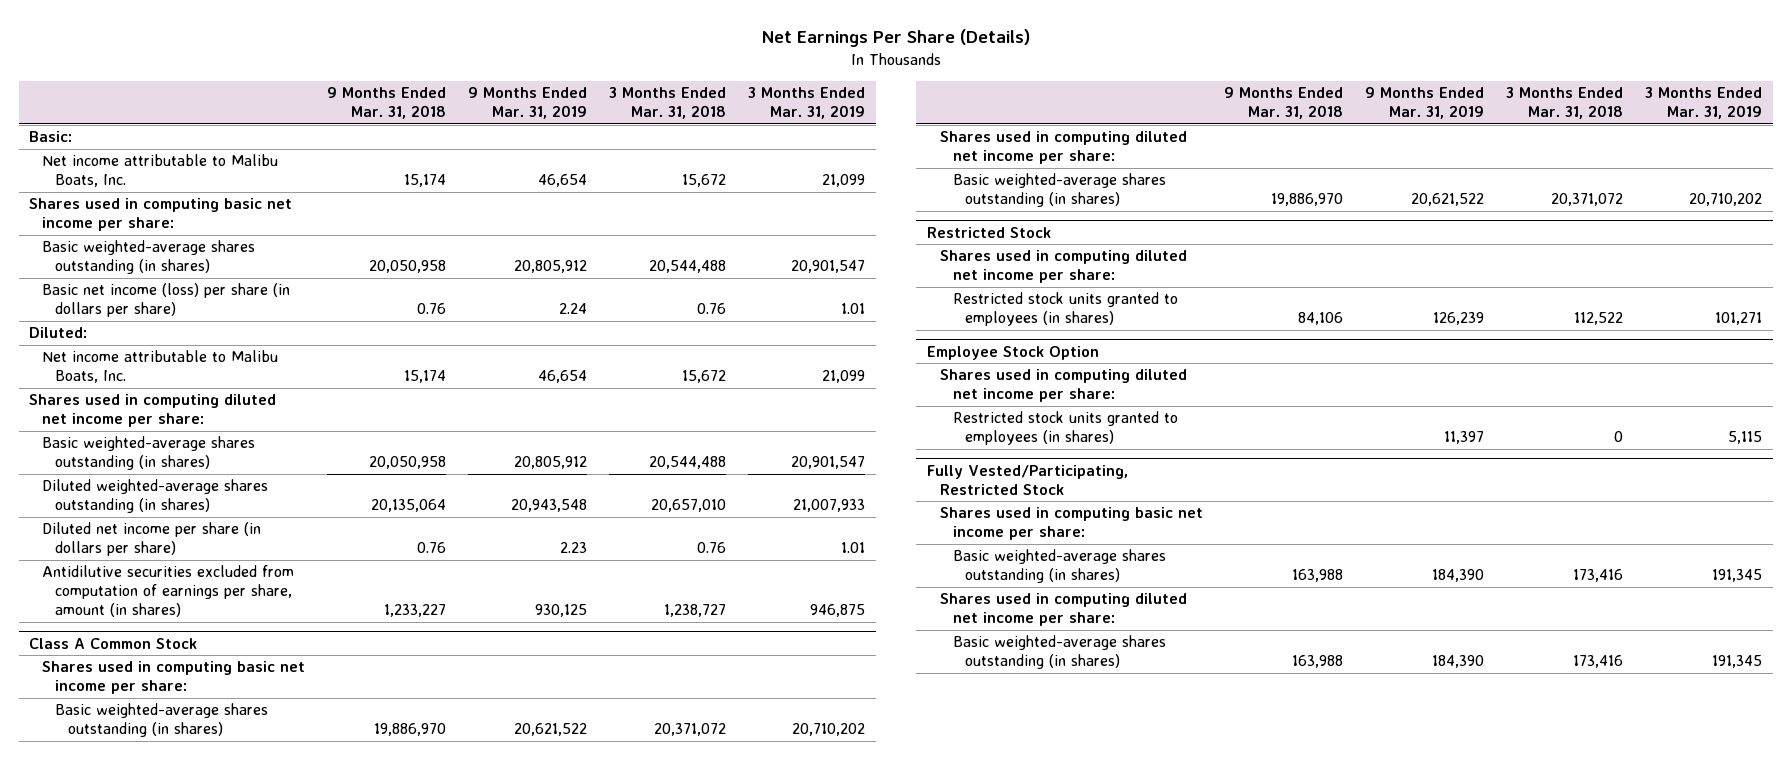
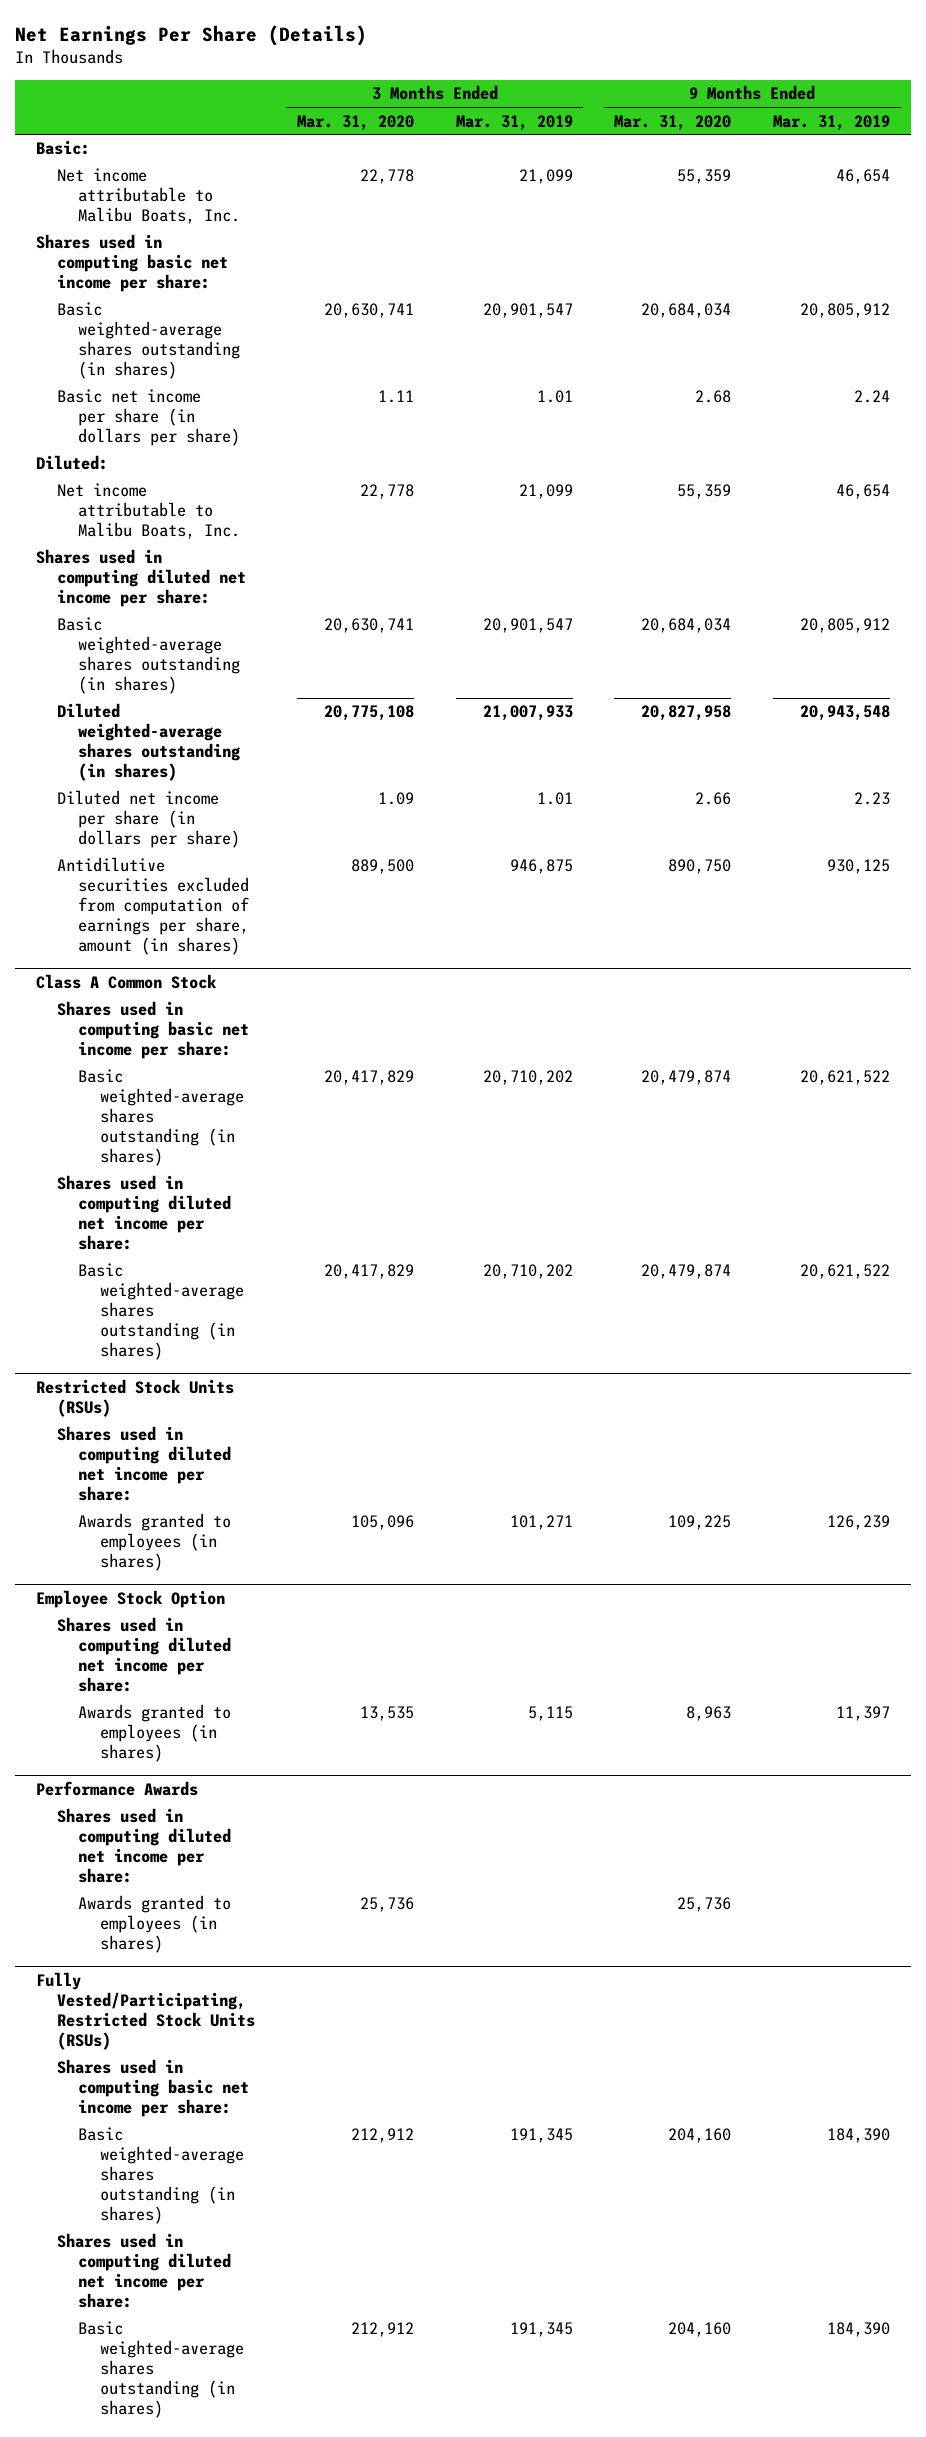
- | 9 Months Ended Mar. 31, 2018 | 9 Months Ended Mar. 31, 2019 | 3 Months Ended Mar. 31, 2018 | 3 Months Ended Mar. 31, 2019
+ | 3 Months Ended Mar. 31, 2020 | 3 Months Ended Mar. 31, 2019 | 9 Months Ended Mar. 31, 2020 | 9 Months Ended Mar. 31, 2019
- Basic net income (loss) per share (in dollars per share) | 0.76 | 2.24 | 0.76 | 1.01
+ Basic net income per share (in dollars per share) | 1.11 | 1.01 | 2.68 | 2.24
- Restricted Stock
+ Restricted Stock Units (RSUs)
- Restricted stock units granted to employees (in shares) | 84,106 | 126,239 | 112,522 | 101,271
+ Awards granted to employees (in shares) | 105,096 | 101,271 | 109,225 | 126,239
@ Employee Stock Option
- Restricted stock units granted to employees (in shares) | | 11,397 | 0 | 5,115
- Fully Vested/Participating, Restricted Stock
@ Employee Stock Option
+ Awards granted to employees (in shares) | 13,535 | 5,115 | 8,963 | 11,397
+ Performance Awards
+ Shares used in computing diluted net income per share:
+ Awards granted to employees (in shares) | 25,736 | | 25,736 |
+ Fully Vested/Participating, Restricted Stock Units (RSUs)

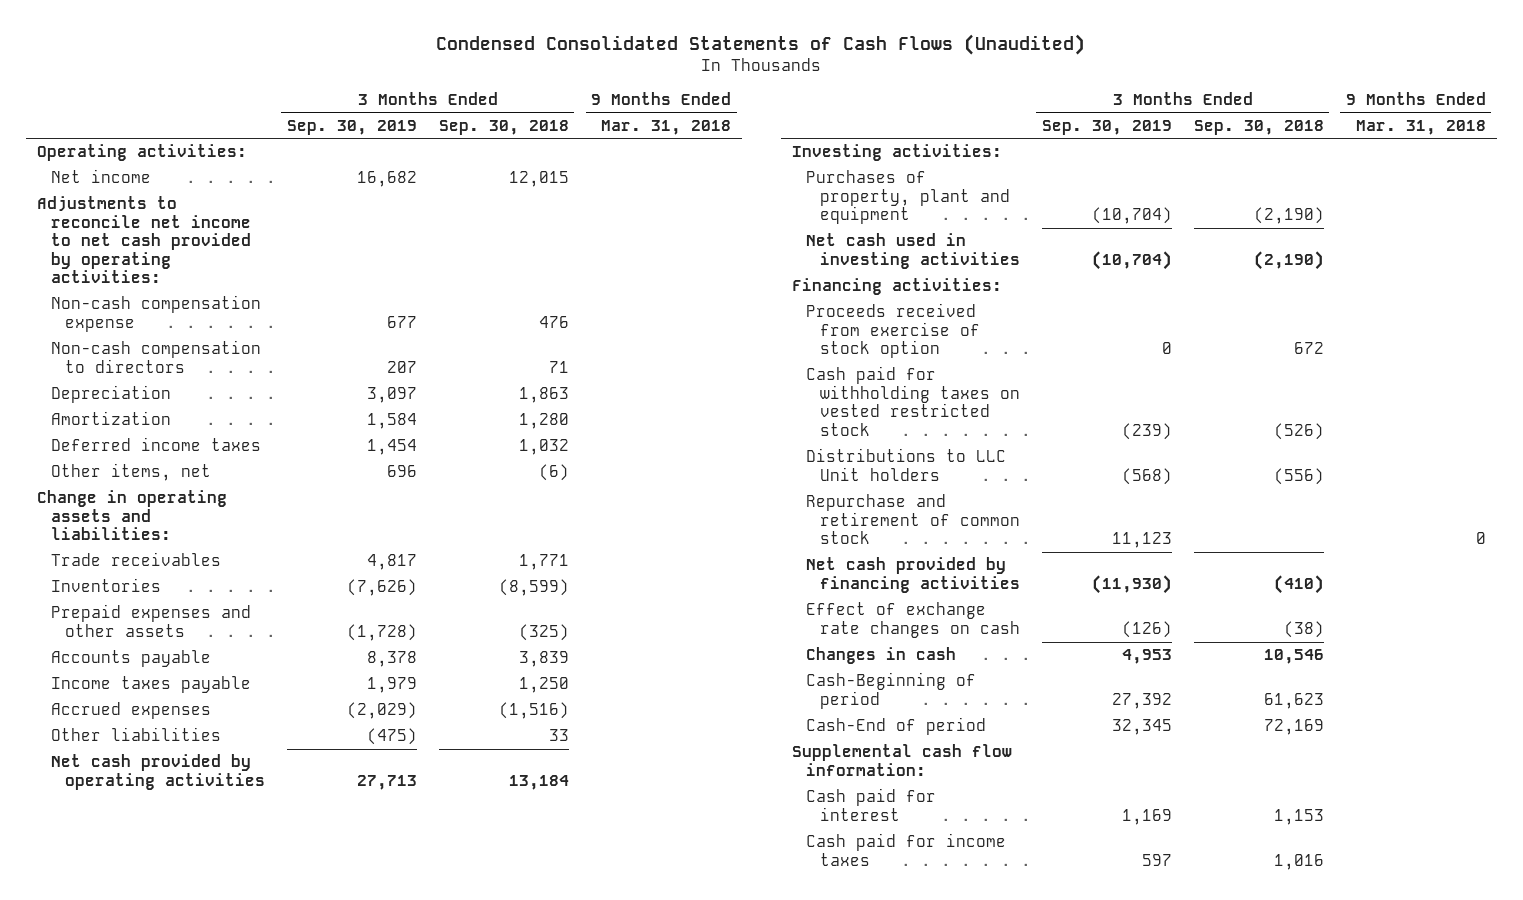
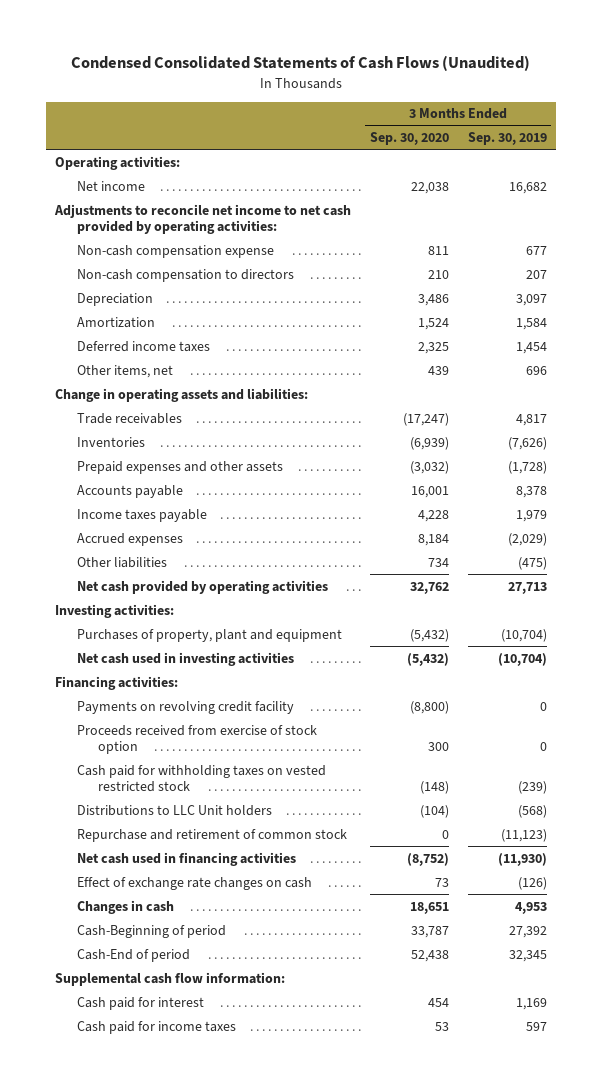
- | 3 Months Ended Sep. 30, 2019 | 3 Months Ended Sep. 30, 2018 | 9 Months Ended Mar. 31, 2018
+ | 3 Months Ended Sep. 30, 2020 | 3 Months Ended Sep. 30, 2019
+ Payments on revolving credit facility | (8,800) | 0
- Repurchase and retirement of common stock | 11,123 | | 0
- Net cash provided by financing activities | (11,930) | (410) |
+ Repurchase and retirement of common stock | 0 | (11,123)
+ Net cash used in financing activities | (8,752) | (11,930)

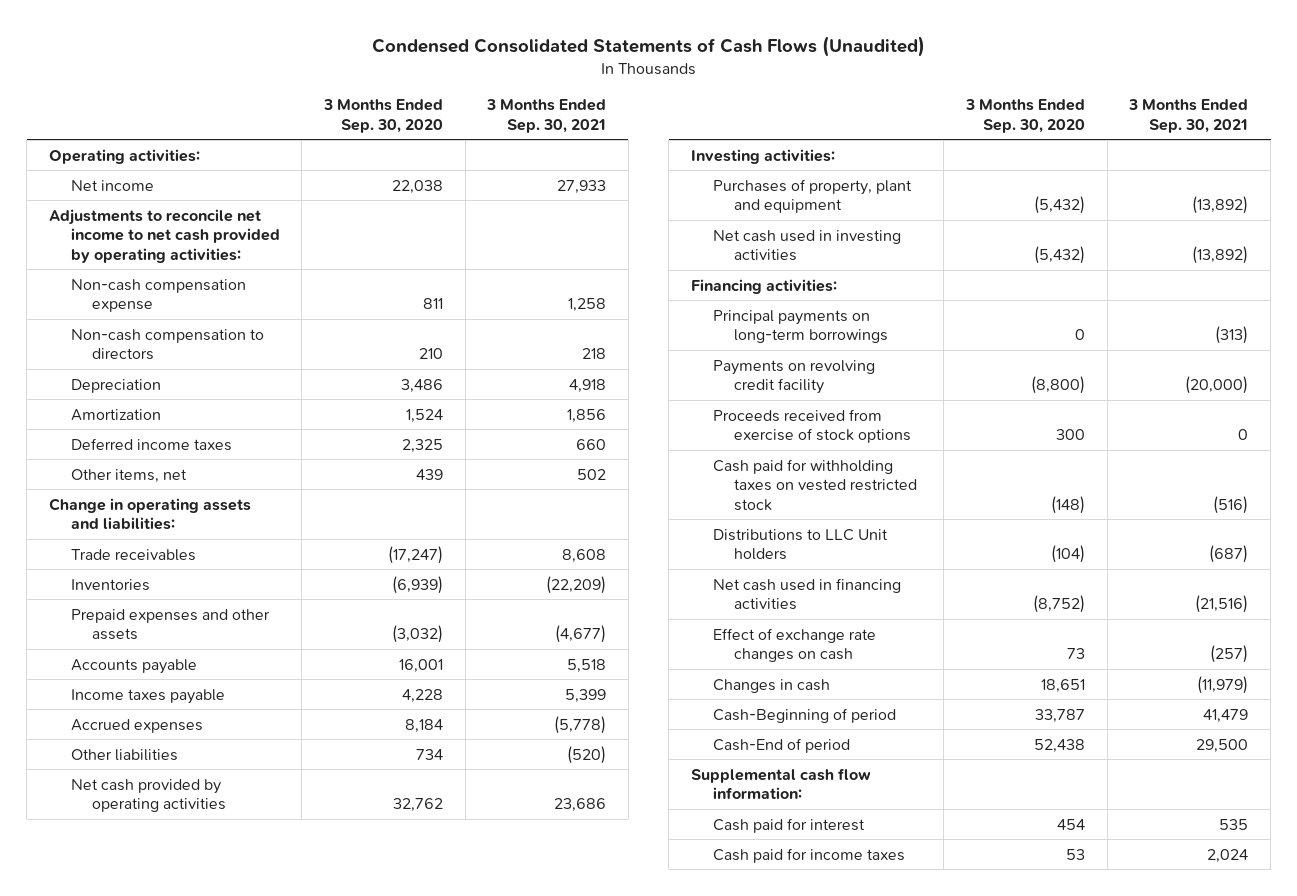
- | 3 Months Ended Sep. 30, 2020 | 3 Months Ended Sep. 30, 2019
+ | 3 Months Ended Sep. 30, 2020 | 3 Months Ended Sep. 30, 2021
+ Principal payments on long-term borrowings | 0 | (313)
- Proceeds received from exercise of stock option | 300 | 0
+ Proceeds received from exercise of stock options | 300 | 0
- Repurchase and retirement of common stock | 0 | (11,123)

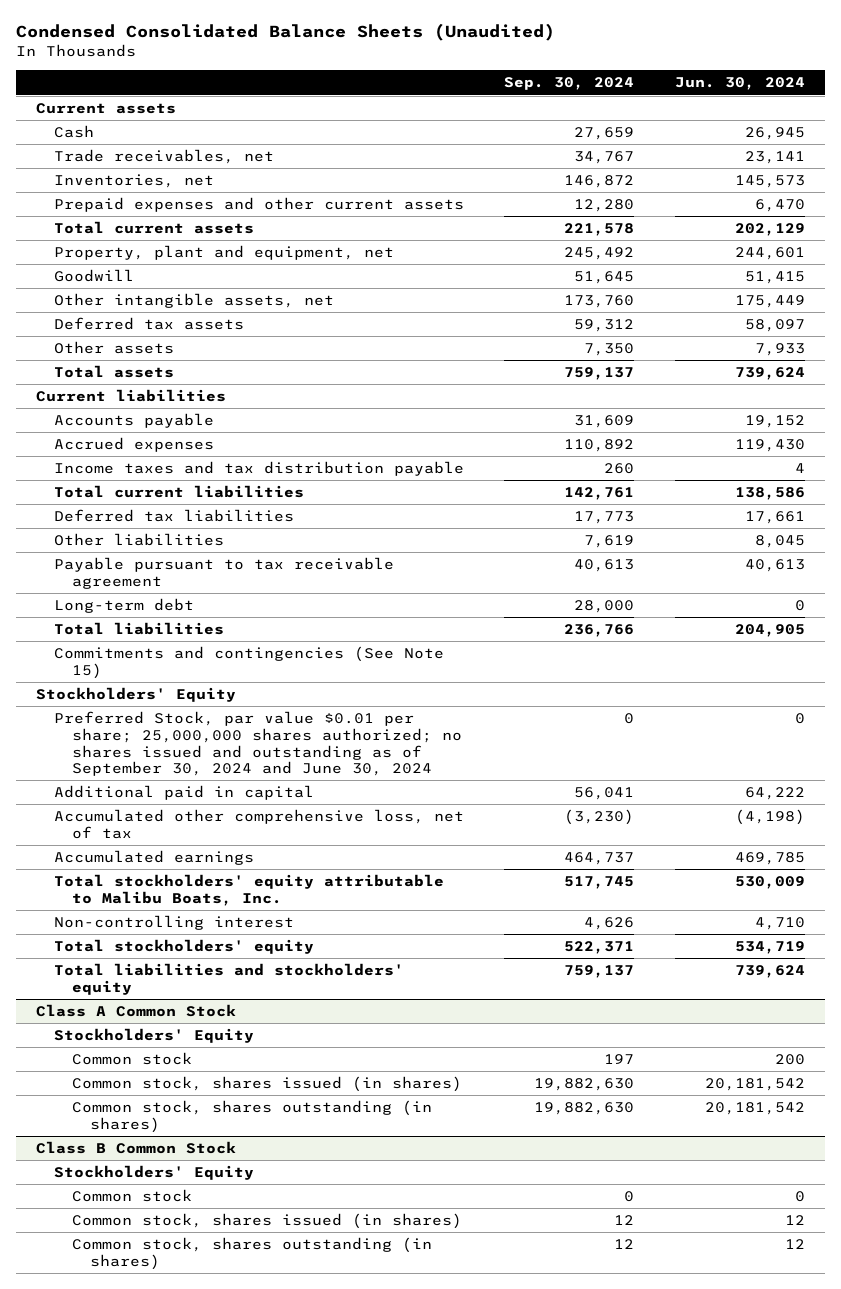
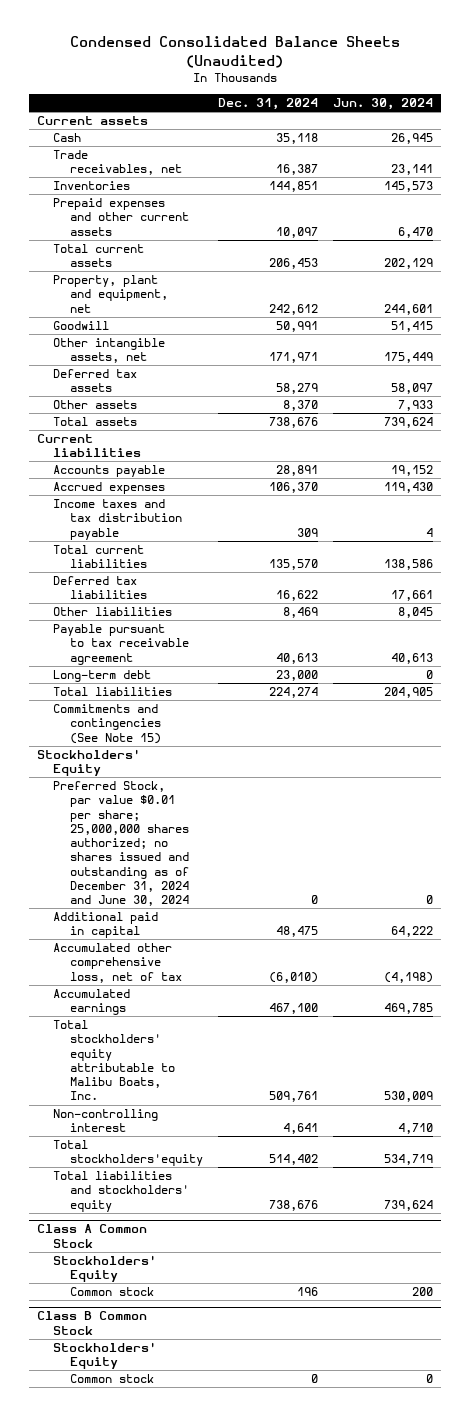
- | Sep. 30, 2024 | Jun. 30, 2024
+ | Dec. 31, 2024 | Jun. 30, 2024
- Inventories, net | 146,872 | 145,573
+ Inventories | 144,851 | 145,573
- Preferred Stock, par value $0.01 per share; 25,000,000 shares authorized; no shares issued and outstanding as of September 30, 2024 and June 30, 2024 | 0 | 0
+ Preferred Stock, par value $0.01 per share; 25,000,000 shares authorized; no shares issued and outstanding as of December 31, 2024 and June 30, 2024 | 0 | 0
- Total stockholders' equity | 522,371 | 534,719
+ Total stockholders'equity | 514,402 | 534,719
@ Class A Common Stock
- Common stock, shares issued (in shares) | 19,882,630 | 20,181,542
- Common stock, shares outstanding (in shares) | 19,882,630 | 20,181,542
@ Class B Common Stock
- Common stock, shares issued (in shares) | 12 | 12
- Common stock, shares outstanding (in shares) | 12 | 12

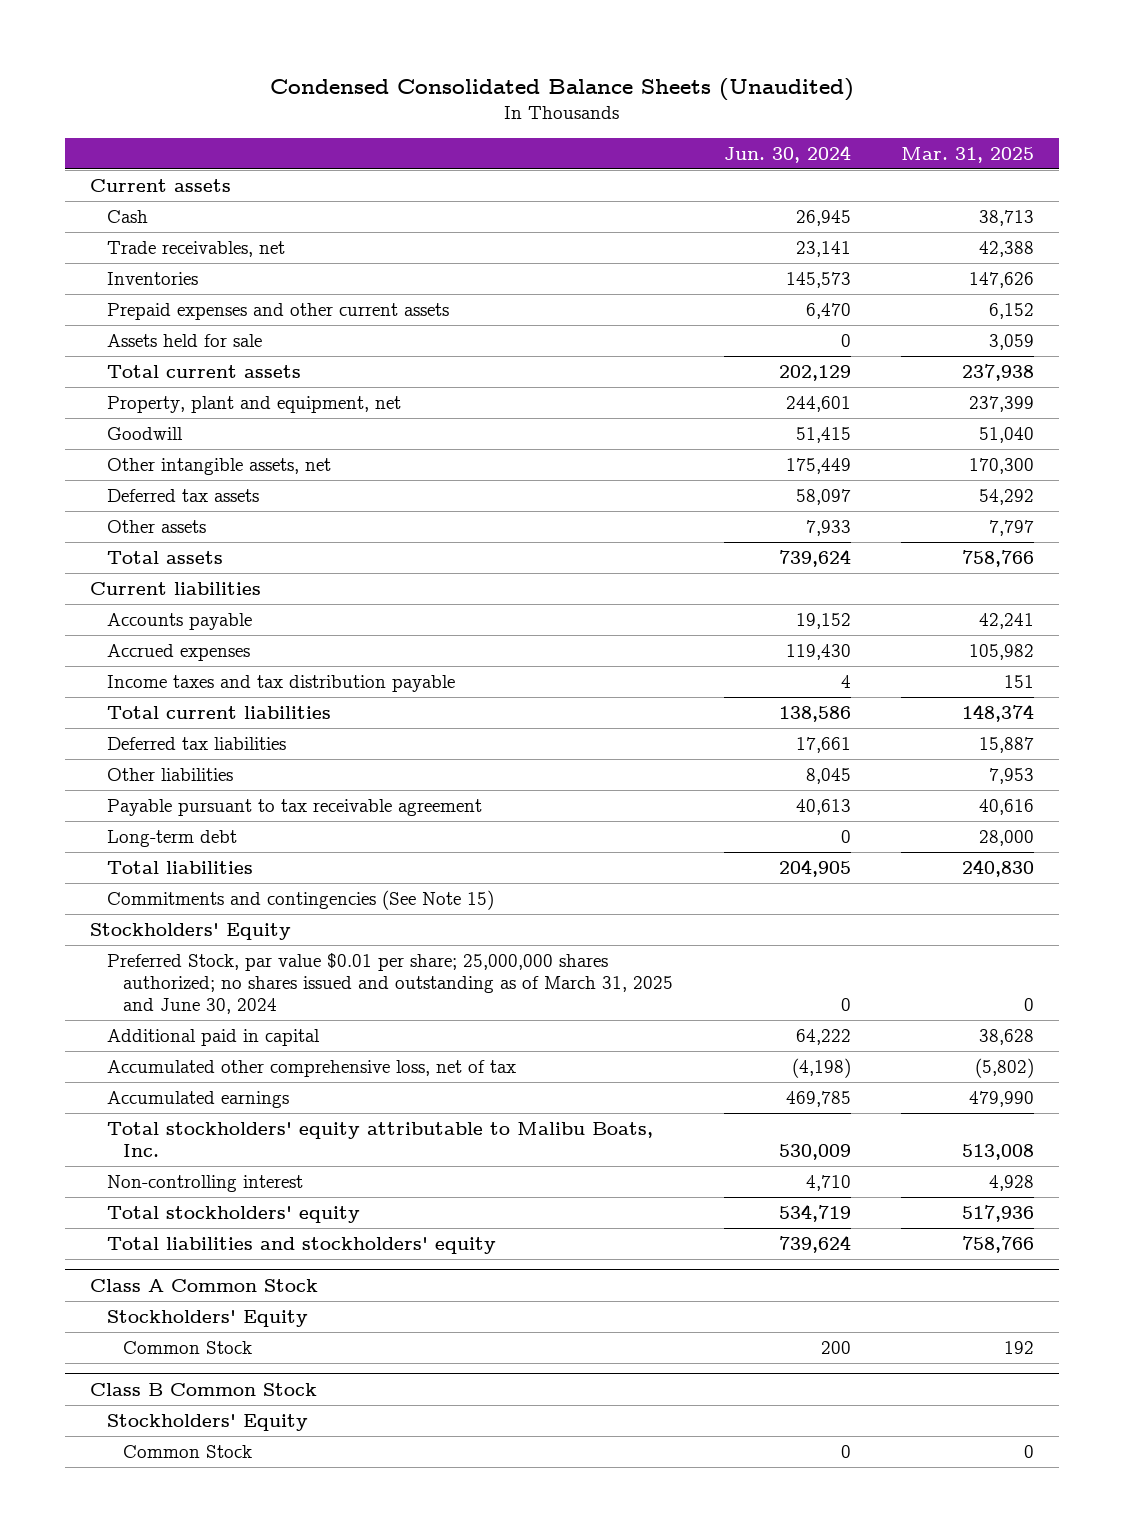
- | Dec. 31, 2024 | Jun. 30, 2024
+ | Jun. 30, 2024 | Mar. 31, 2025
+ Assets held for sale | 0 | 3,059
- Preferred Stock, par value $0.01 per share; 25,000,000 shares authorized; no shares issued and outstanding as of December 31, 2024 and June 30, 2024 | 0 | 0
+ Preferred Stock, par value $0.01 per share; 25,000,000 shares authorized; no shares issued and outstanding as of March 31, 2025 and June 30, 2024 | 0 | 0
- Total stockholders'equity | 514,402 | 534,719
+ Total stockholders' equity | 534,719 | 517,936
@ Class A Common Stock
- Common stock | 196 | 200
+ Common Stock | 200 | 192
@ Class B Common Stock
- Common stock | 0 | 0
+ Common Stock | 0 | 0

